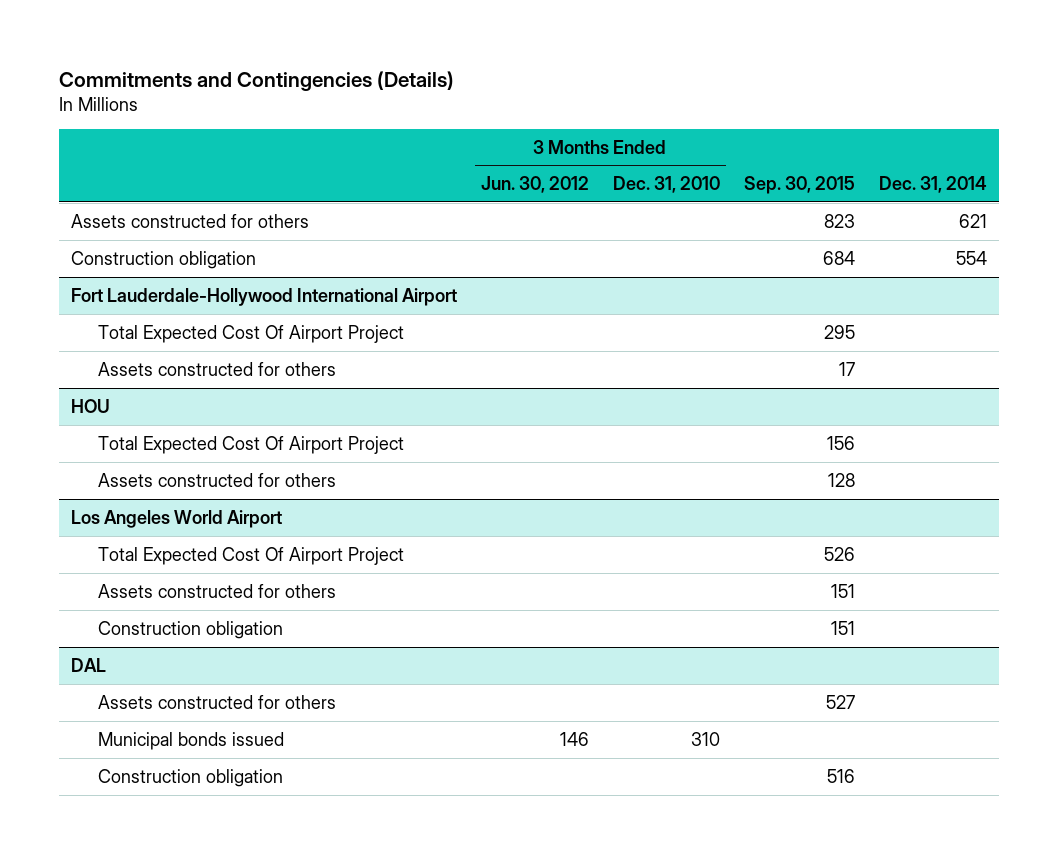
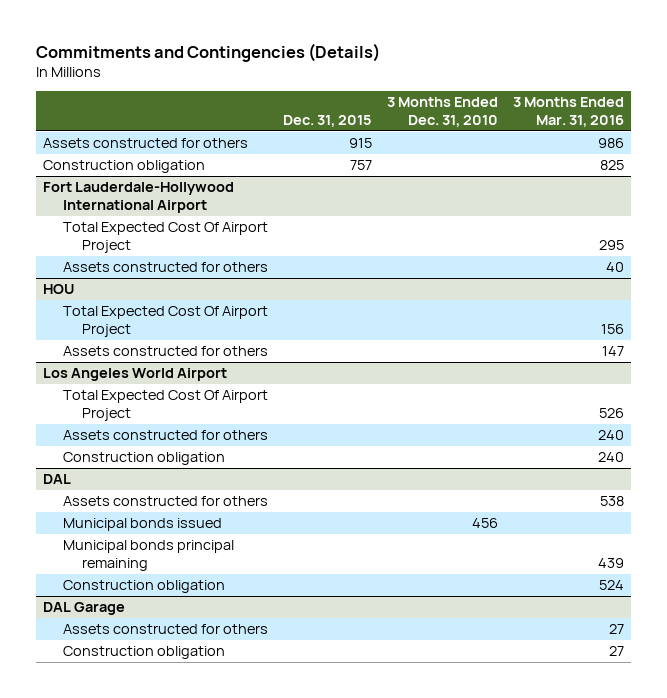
- | 3 Months Ended Jun. 30, 2012 | 3 Months Ended Dec. 31, 2010 | Sep. 30, 2015 | Dec. 31, 2014
+ | Dec. 31, 2015 | 3 Months Ended Dec. 31, 2010 | 3 Months Ended Mar. 31, 2016
@ DAL
- Municipal bonds issued | 146 | 310 | |
+ Municipal bonds issued | | 456 |
+ Municipal bonds principal remaining | | | 439
+ DAL Garage
+ Assets constructed for others | | | 27
+ Construction obligation | | | 27

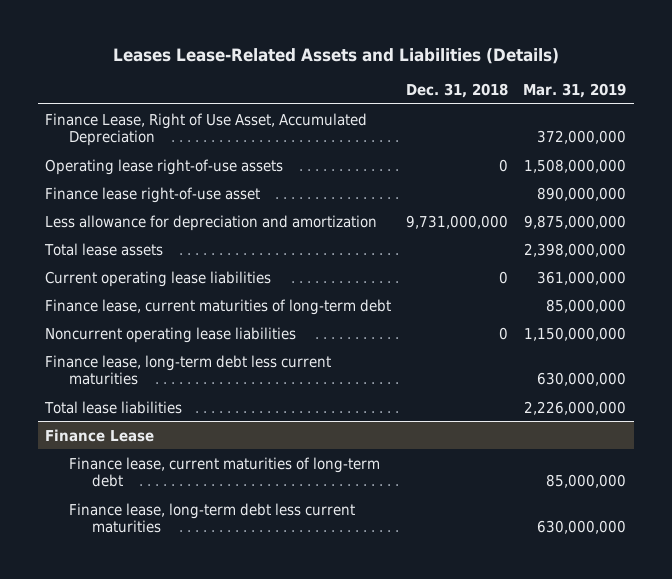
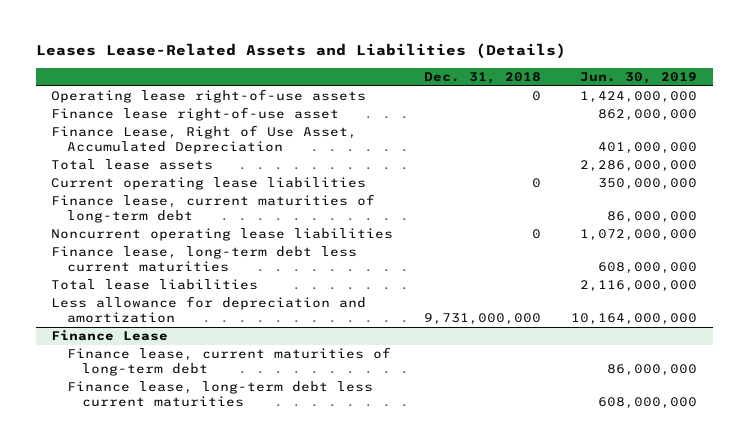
- | Dec. 31, 2018 | Mar. 31, 2019
+ | Dec. 31, 2018 | Jun. 30, 2019
moved down: Finance Lease, Right of Use Asset, Accumulated Depreciation | | 401,000,000
moved down: Less allowance for depreciation and amortization | 9,731,000,000 | 10,164,000,000

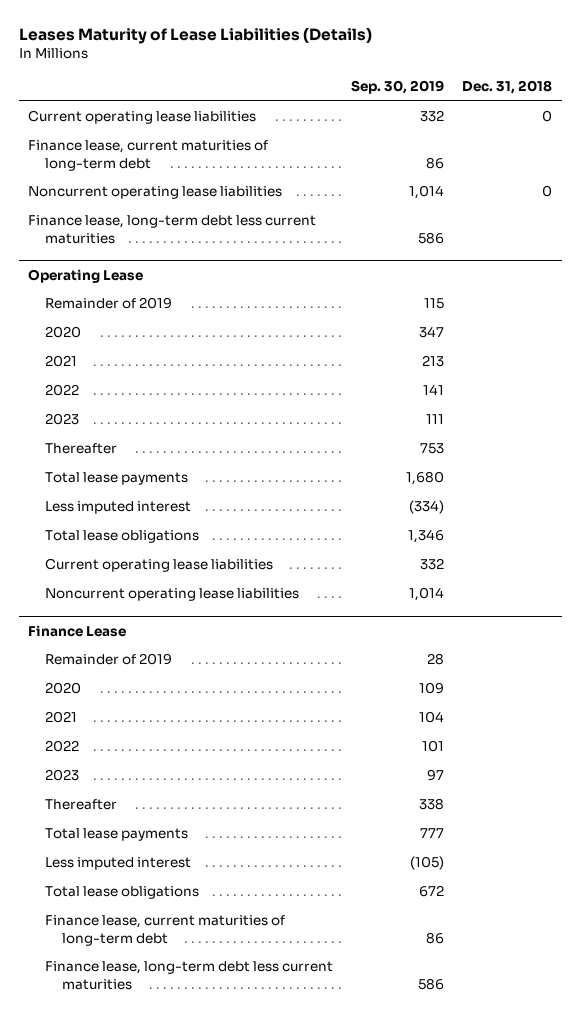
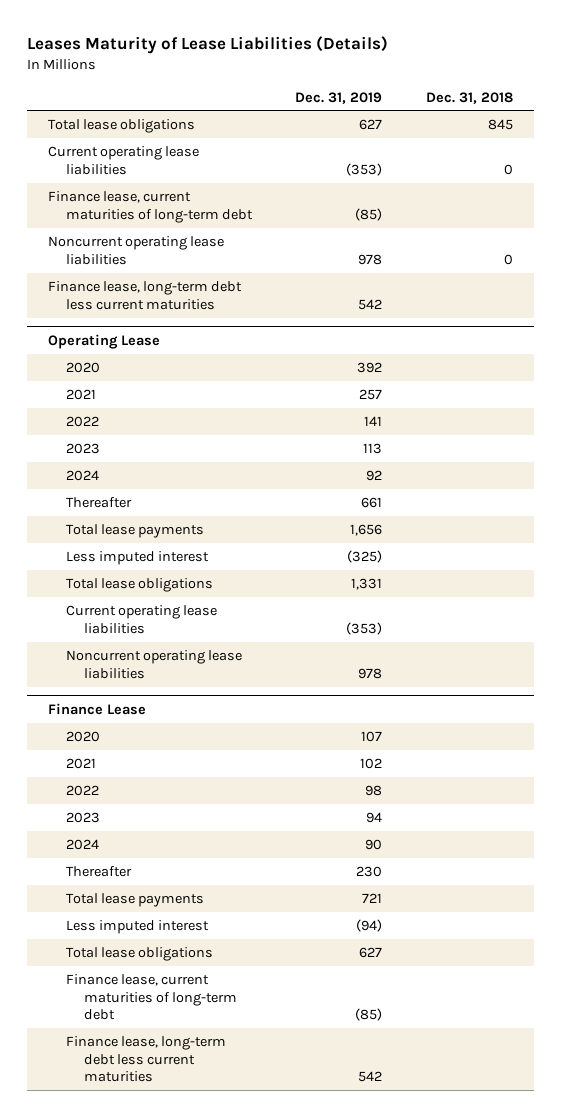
- | Sep. 30, 2019 | Dec. 31, 2018
+ | Dec. 31, 2019 | Dec. 31, 2018
+ Total lease obligations | 627 | 845
@ Operating Lease
- Remainder of 2019 | 115 |
+ 2024 | 92 |
@ Finance Lease
- Remainder of 2019 | 28 |
+ 2024 | 90 |

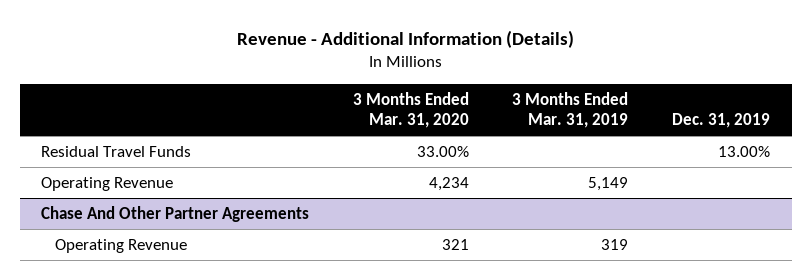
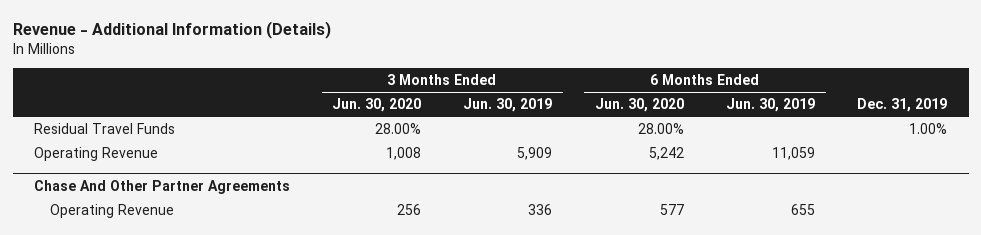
- | 3 Months Ended Mar. 31, 2020 | 3 Months Ended Mar. 31, 2019 | Dec. 31, 2019
+ | 3 Months Ended Jun. 30, 2020 | 3 Months Ended Jun. 30, 2019 | 6 Months Ended Jun. 30, 2020 | 6 Months Ended Jun. 30, 2019 | Dec. 31, 2019
- Residual Travel Funds | 33.00% | | 13.00%
+ Residual Travel Funds | 28.00% | | 28.00% | | 1.00%

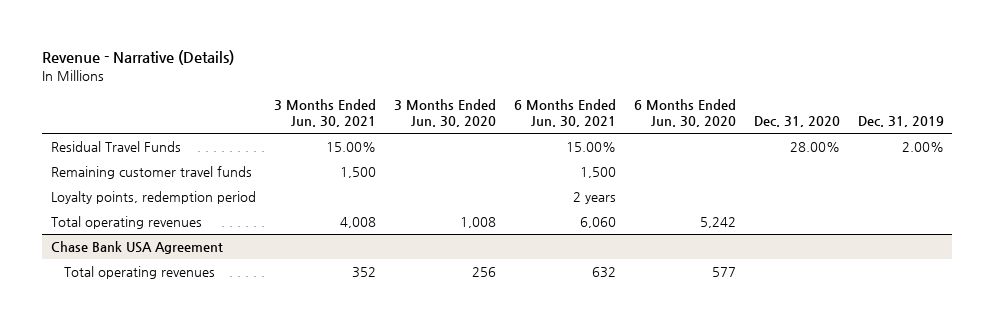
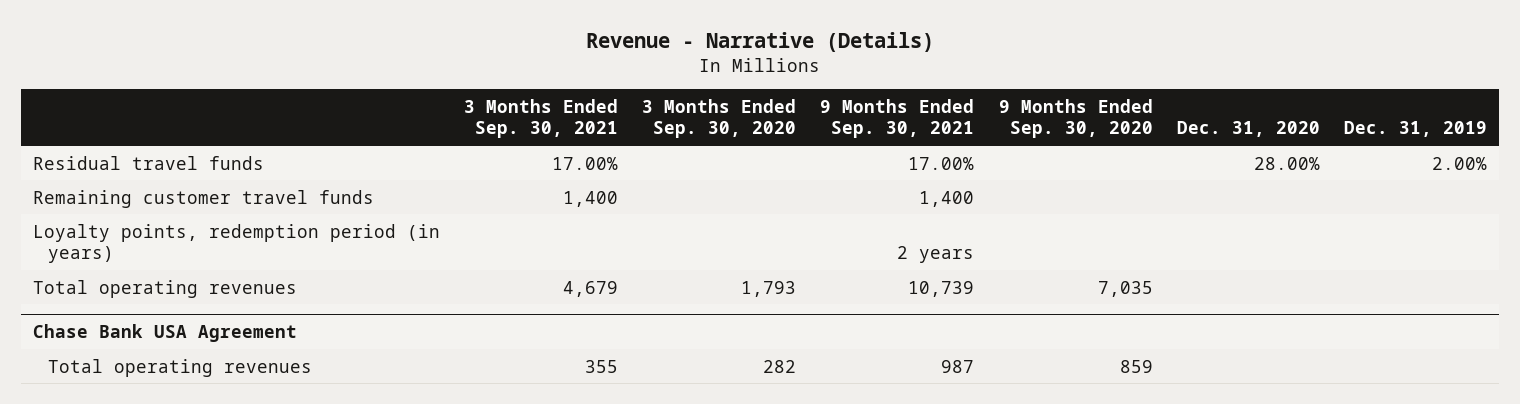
- | 3 Months Ended Jun. 30, 2021 | 3 Months Ended Jun. 30, 2020 | 6 Months Ended Jun. 30, 2021 | 6 Months Ended Jun. 30, 2020 | Dec. 31, 2020 | Dec. 31, 2019
+ | 3 Months Ended Sep. 30, 2021 | 3 Months Ended Sep. 30, 2020 | 9 Months Ended Sep. 30, 2021 | 9 Months Ended Sep. 30, 2020 | Dec. 31, 2020 | Dec. 31, 2019
- Residual Travel Funds | 15.00% | | 15.00% | | 28.00% | 2.00%
+ Residual travel funds | 17.00% | | 17.00% | | 28.00% | 2.00%
- Loyalty points, redemption period | | | 2 years | | |
+ Loyalty points, redemption period (in years) | | | 2 years | | |

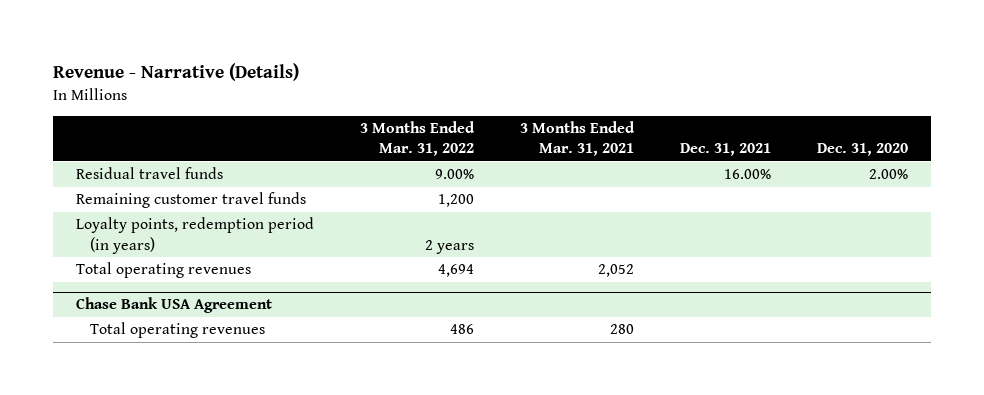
- | 3 Months Ended Sep. 30, 2021 | 3 Months Ended Sep. 30, 2020 | 9 Months Ended Sep. 30, 2021 | 9 Months Ended Sep. 30, 2020 | Dec. 31, 2020 | Dec. 31, 2019
+ | 3 Months Ended Mar. 31, 2022 | 3 Months Ended Mar. 31, 2021 | Dec. 31, 2021 | Dec. 31, 2020
- Residual travel funds | 17.00% | | 17.00% | | 28.00% | 2.00%
+ Residual travel funds | 9.00% | | 16.00% | 2.00%

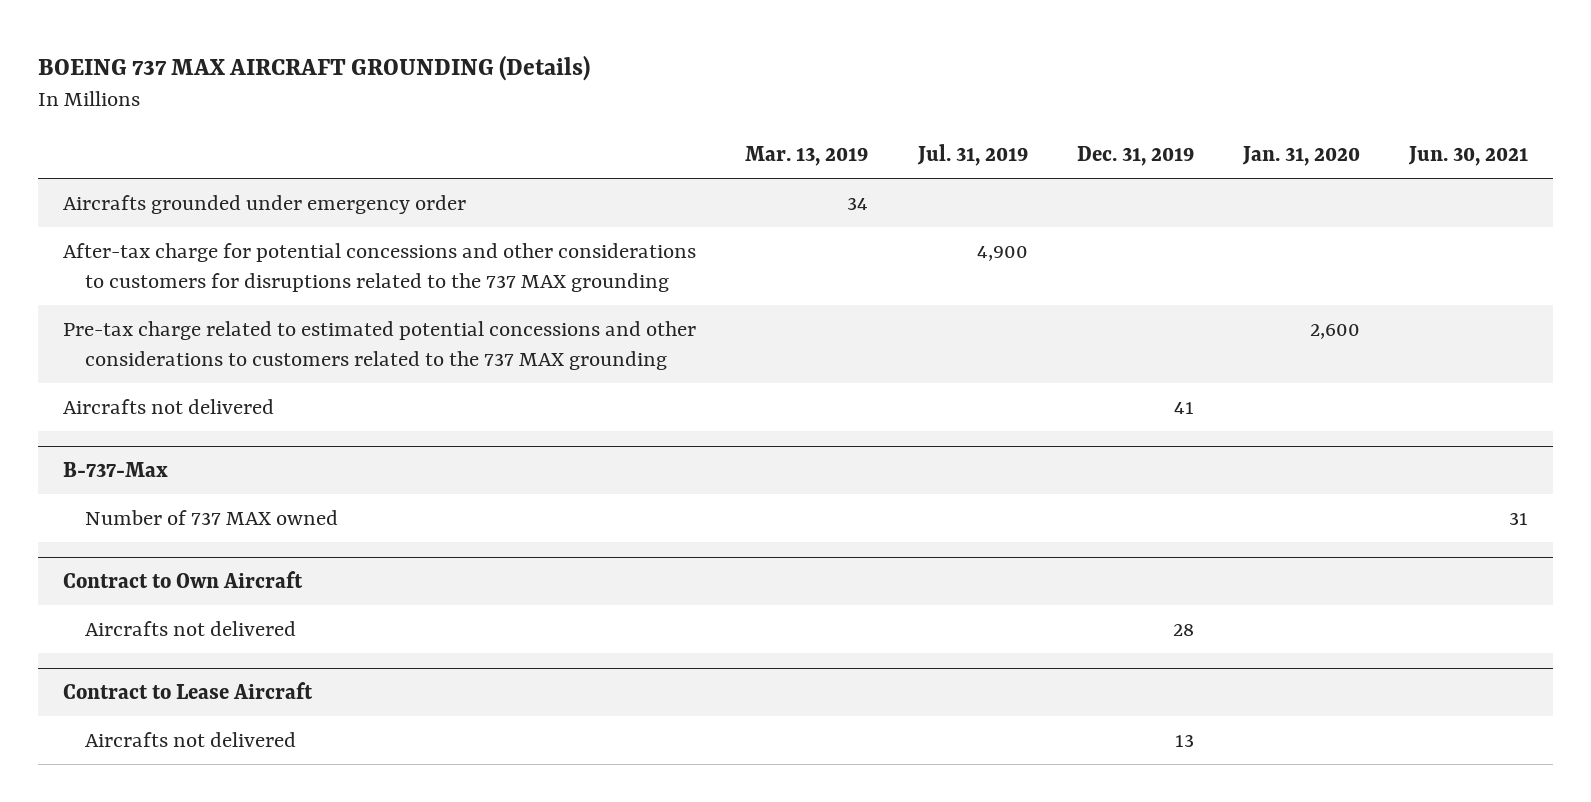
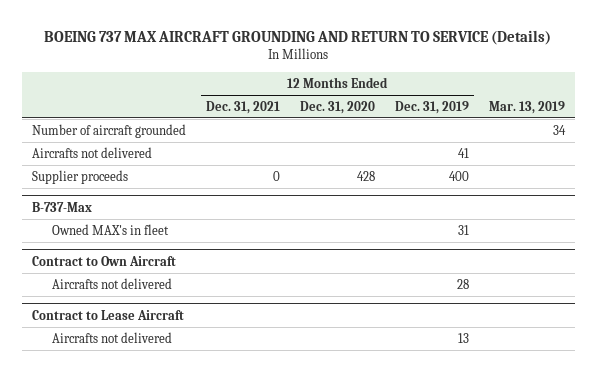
- BOEING 737 MAX AIRCRAFT GROUNDING (Details)
+ BOEING 737 MAX AIRCRAFT GROUNDING AND RETURN TO SERVICE (Details)
- | Mar. 13, 2019 | Jul. 31, 2019 | Dec. 31, 2019 | Jan. 31, 2020 | Jun. 30, 2021
+ | 12 Months Ended Dec. 31, 2021 | 12 Months Ended Dec. 31, 2020 | 12 Months Ended Dec. 31, 2019 | Mar. 13, 2019
- Aircrafts grounded under emergency order | 34 | | | |
- After-tax charge for potential concessions and other considerations to customers for disruptions related to the 737 MAX grounding | | 4,900 | | |
- Pre-tax charge related to estimated potential concessions and other considerations to customers related to the 737 MAX grounding | | | | 2,600 |
+ Number of aircraft grounded | | | | 34
+ Supplier proceeds | 0 | 428 | 400 |
@ B-737-Max
- Number of 737 MAX owned | | | | | 31
+ Owned MAX's in fleet | | | 31 |

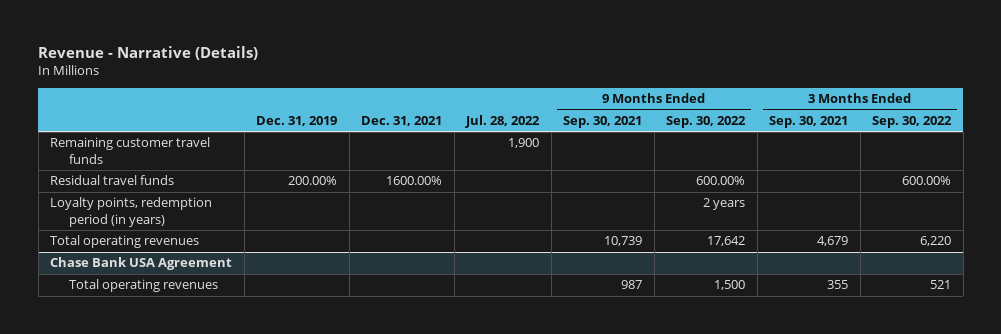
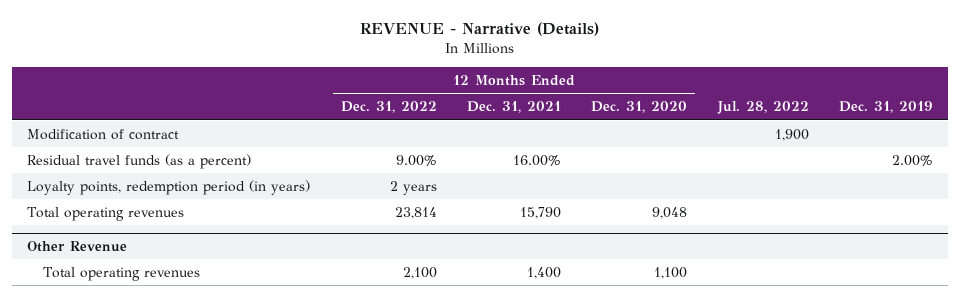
- Revenue - Narrative (Details)
+ REVENUE - Narrative (Details)
- | Dec. 31, 2019 | Dec. 31, 2021 | Jul. 28, 2022 | 9 Months Ended Sep. 30, 2021 | 9 Months Ended Sep. 30, 2022 | 3 Months Ended Sep. 30, 2021 | 3 Months Ended Sep. 30, 2022
+ | 12 Months Ended Dec. 31, 2022 | 12 Months Ended Dec. 31, 2021 | 12 Months Ended Dec. 31, 2020 | Jul. 28, 2022 | Dec. 31, 2019
- Remaining customer travel funds | | | 1,900 | | | |
- Residual travel funds | 200.00% | 1600.00% | | | 600.00% | | 600.00%
+ Modification of contract | | | | 1,900 |
+ Residual travel funds (as a percent) | 9.00% | 16.00% | | | 2.00%
- Chase Bank USA Agreement
- Total operating revenues | | | | 987 | 1,500 | 355 | 521
+ Other Revenue
+ Total operating revenues | 2,100 | 1,400 | 1,100 | |

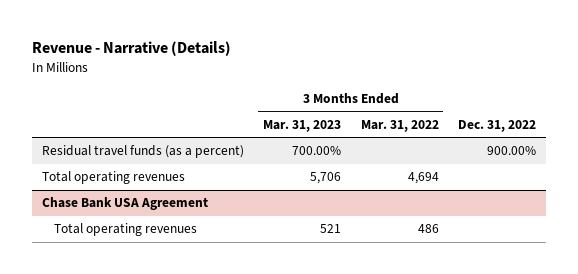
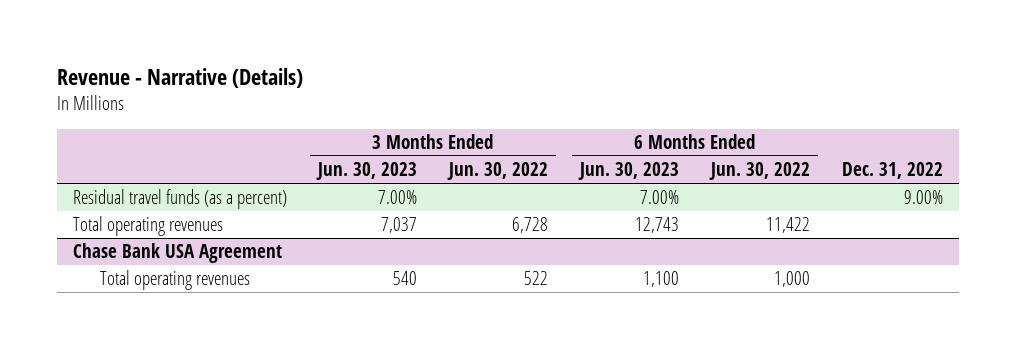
- | 3 Months Ended Mar. 31, 2023 | 3 Months Ended Mar. 31, 2022 | Dec. 31, 2022
+ | 3 Months Ended Jun. 30, 2023 | 3 Months Ended Jun. 30, 2022 | 6 Months Ended Jun. 30, 2023 | 6 Months Ended Jun. 30, 2022 | Dec. 31, 2022
- Residual travel funds (as a percent) | 700.00% | | 900.00%
+ Residual travel funds (as a percent) | 7.00% | | 7.00% | | 9.00%

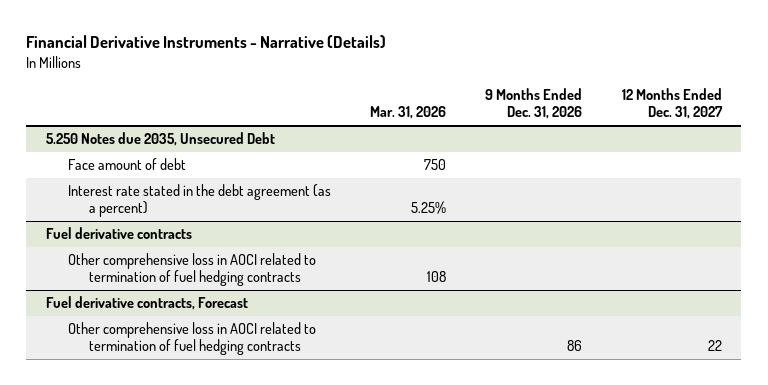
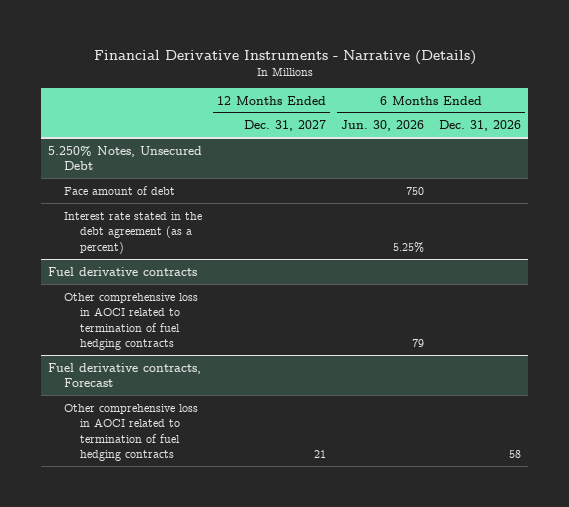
- | Mar. 31, 2026 | 9 Months Ended Dec. 31, 2026 | 12 Months Ended Dec. 31, 2027
+ | 12 Months Ended Dec. 31, 2027 | 6 Months Ended Jun. 30, 2026 | 6 Months Ended Dec. 31, 2026
- 5.250 Notes due 2035, Unsecured Debt
+ 5.250% Notes, Unsecured Debt
@ Fuel derivative contracts, Forecast
- Other comprehensive loss in AOCI related to termination of fuel hedging contracts | | 86 | 22
+ Other comprehensive loss in AOCI related to termination of fuel hedging contracts | 21 | | 58

